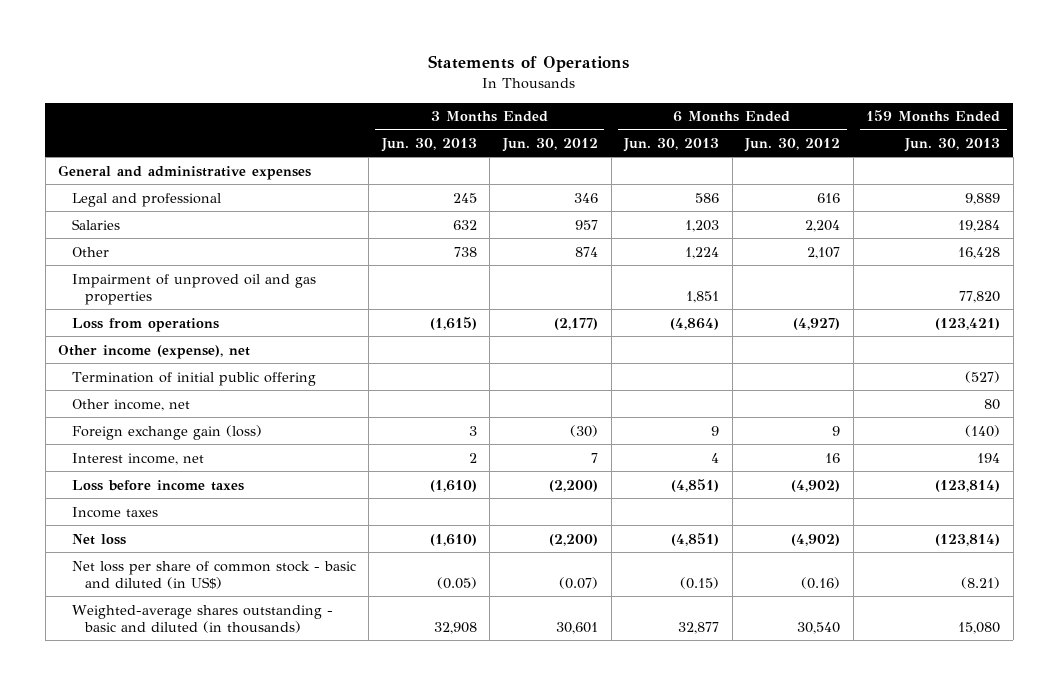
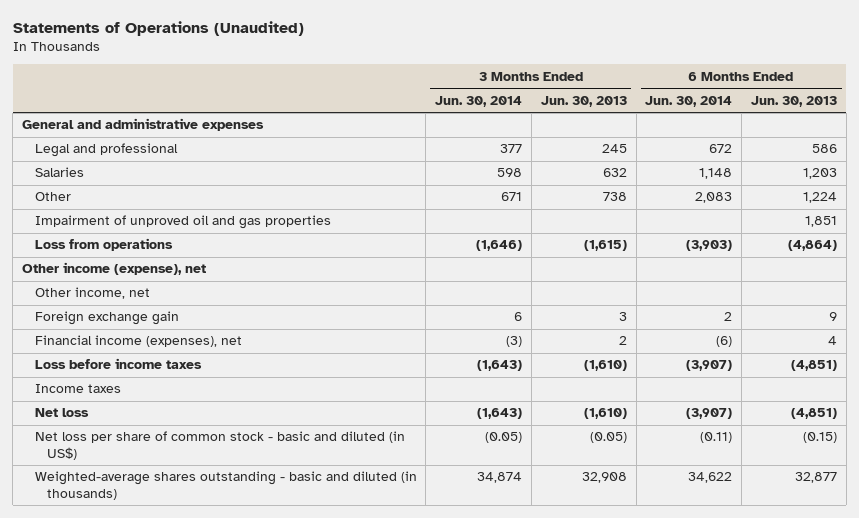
- Statements of Operations
+ Statements of Operations (Unaudited)
- | 3 Months Ended Jun. 30, 2013 | 3 Months Ended Jun. 30, 2012 | 6 Months Ended Jun. 30, 2013 | 6 Months Ended Jun. 30, 2012 | 159 Months Ended Jun. 30, 2013
+ | 3 Months Ended Jun. 30, 2014 | 3 Months Ended Jun. 30, 2013 | 6 Months Ended Jun. 30, 2014 | 6 Months Ended Jun. 30, 2013
- Termination of initial public offering | | | | | (527)
- Foreign exchange gain (loss) | 3 | (30) | 9 | 9 | (140)
- Interest income, net | 2 | 7 | 4 | 16 | 194
+ Foreign exchange gain | 6 | 3 | 2 | 9
+ Financial income (expenses), net | (3) | 2 | (6) | 4

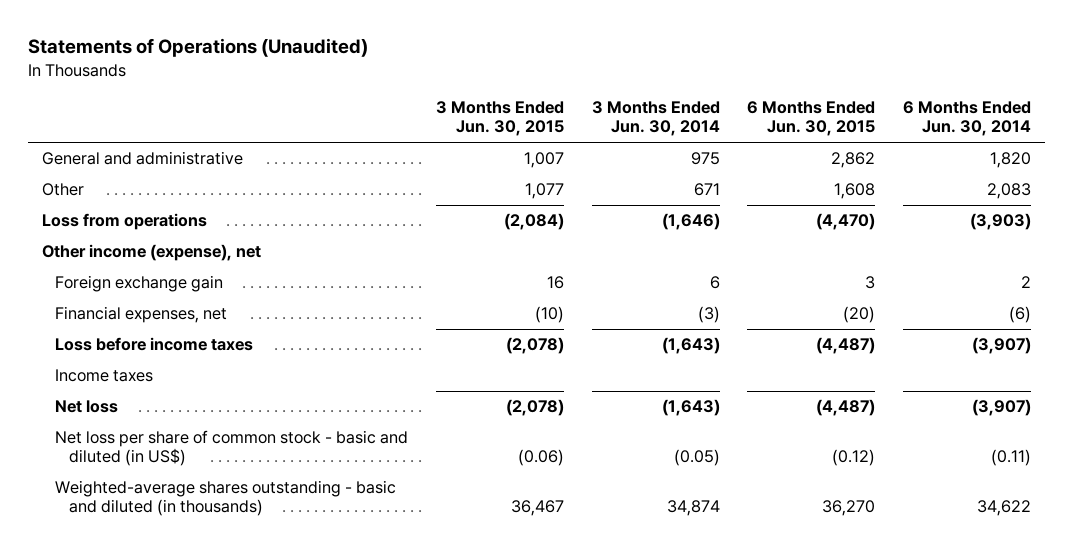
- | 3 Months Ended Jun. 30, 2014 | 3 Months Ended Jun. 30, 2013 | 6 Months Ended Jun. 30, 2014 | 6 Months Ended Jun. 30, 2013
+ | 3 Months Ended Jun. 30, 2015 | 3 Months Ended Jun. 30, 2014 | 6 Months Ended Jun. 30, 2015 | 6 Months Ended Jun. 30, 2014
- General and administrative expenses
- Legal and professional | 377 | 245 | 672 | 586
- Salaries | 598 | 632 | 1,148 | 1,203
+ General and administrative | 1,007 | 975 | 2,862 | 1,820
- Impairment of unproved oil and gas properties | | | | 1,851
- Other income, net
- Financial income (expenses), net | (3) | 2 | (6) | 4
+ Financial expenses, net | (10) | (3) | (20) | (6)

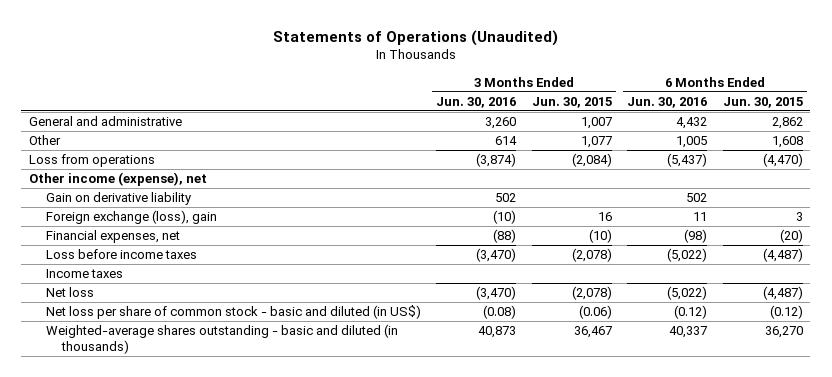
- | 3 Months Ended Jun. 30, 2015 | 3 Months Ended Jun. 30, 2014 | 6 Months Ended Jun. 30, 2015 | 6 Months Ended Jun. 30, 2014
+ | 3 Months Ended Jun. 30, 2016 | 3 Months Ended Jun. 30, 2015 | 6 Months Ended Jun. 30, 2016 | 6 Months Ended Jun. 30, 2015
- Foreign exchange gain | 16 | 6 | 3 | 2
+ Gain on derivative liability | 502 | | 502 |
+ Foreign exchange (loss), gain | (10) | 16 | 11 | 3

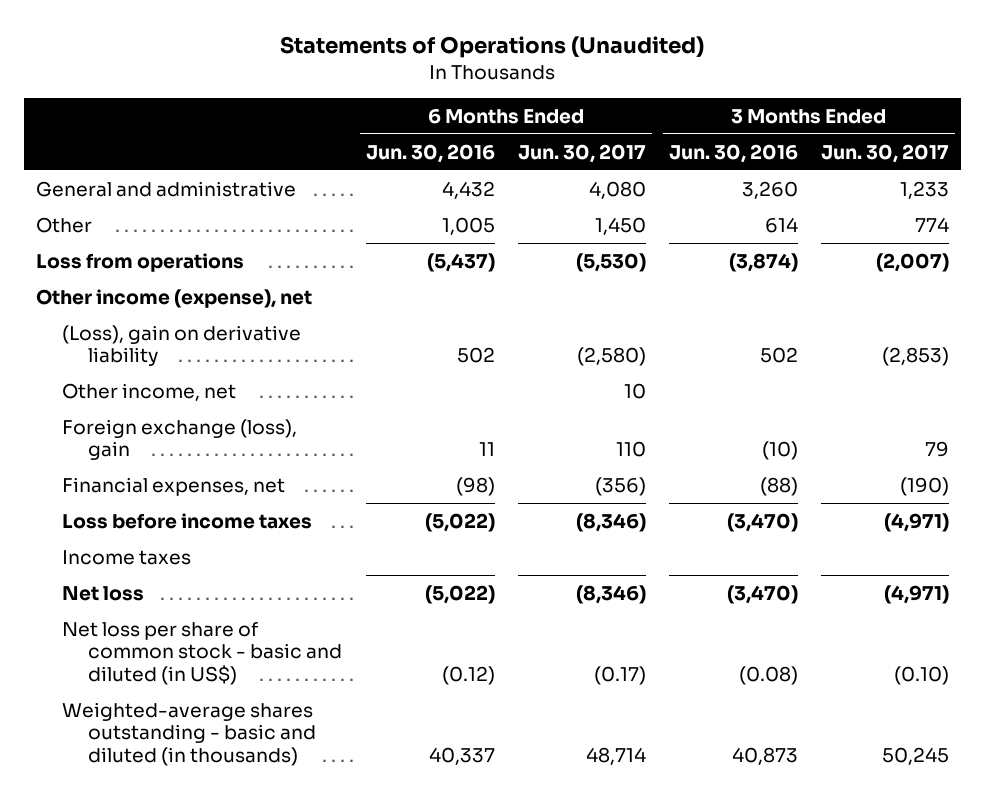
- | 3 Months Ended Jun. 30, 2016 | 3 Months Ended Jun. 30, 2015 | 6 Months Ended Jun. 30, 2016 | 6 Months Ended Jun. 30, 2015
+ | 6 Months Ended Jun. 30, 2016 | 6 Months Ended Jun. 30, 2017 | 3 Months Ended Jun. 30, 2016 | 3 Months Ended Jun. 30, 2017
- Gain on derivative liability | 502 | | 502 |
+ (Loss), gain on derivative liability | 502 | (2,580) | 502 | (2,853)
+ Other income, net | | 10 | |

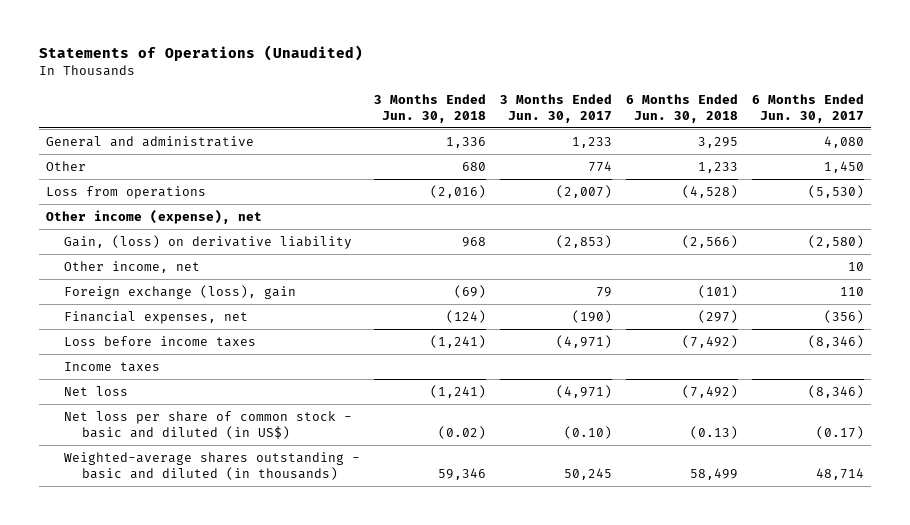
- | 6 Months Ended Jun. 30, 2016 | 6 Months Ended Jun. 30, 2017 | 3 Months Ended Jun. 30, 2016 | 3 Months Ended Jun. 30, 2017
+ | 3 Months Ended Jun. 30, 2018 | 3 Months Ended Jun. 30, 2017 | 6 Months Ended Jun. 30, 2018 | 6 Months Ended Jun. 30, 2017
- (Loss), gain on derivative liability | 502 | (2,580) | 502 | (2,853)
+ Gain, (loss) on derivative liability | 968 | (2,853) | (2,566) | (2,580)

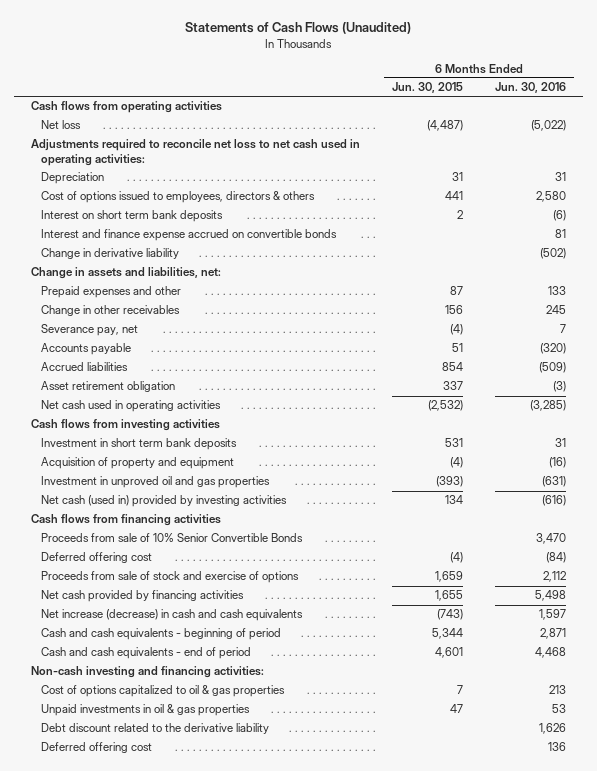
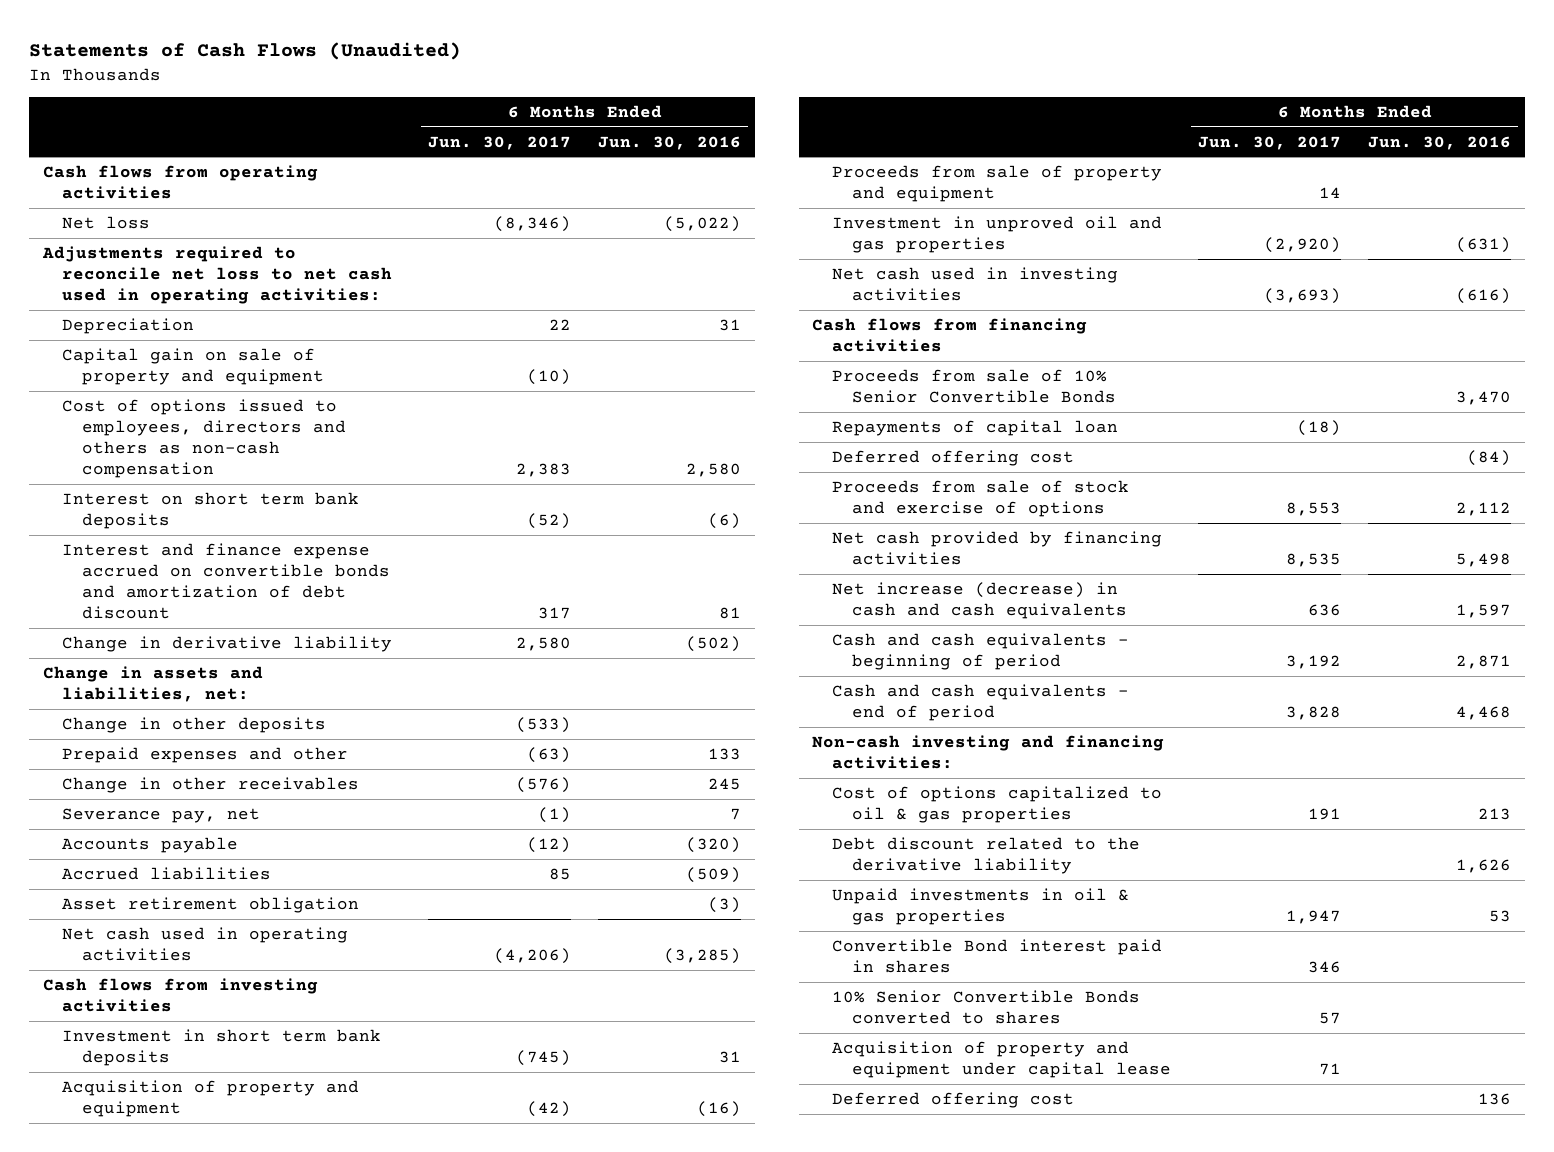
- | 6 Months Ended Jun. 30, 2015 | 6 Months Ended Jun. 30, 2016
+ | 6 Months Ended Jun. 30, 2017 | 6 Months Ended Jun. 30, 2016
- Cost of options issued to employees, directors & others | 441 | 2,580
+ Capital gain on sale of property and equipment | (10) |
+ Cost of options issued to employees, directors and others as non-cash compensation | 2,383 | 2,580
- Interest and finance expense accrued on convertible bonds | | 81
+ Interest and finance expense accrued on convertible bonds and amortization of debt discount | 317 | 81
+ Change in other deposits | (533) |
+ Proceeds from sale of property and equipment | 14 |
- Net cash (used in) provided by investing activities | 134 | (616)
+ Net cash used in investing activities | (3,693) | (616)
+ Repayments of capital loan | (18) |
moved down: Unpaid investments in oil & gas properties | 1,947 | 53
+ Convertible Bond interest paid in shares | 346 |
+ 10% Senior Convertible Bonds converted to shares | 57 |
+ Acquisition of property and equipment under capital lease | 71 |

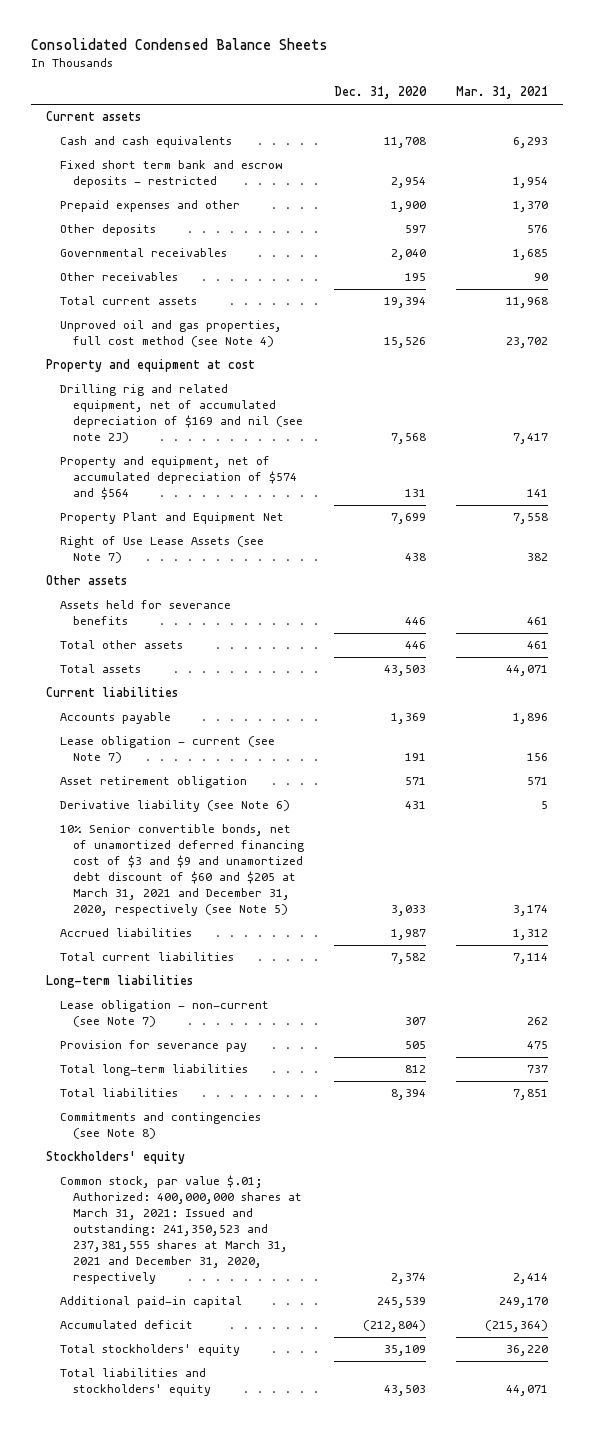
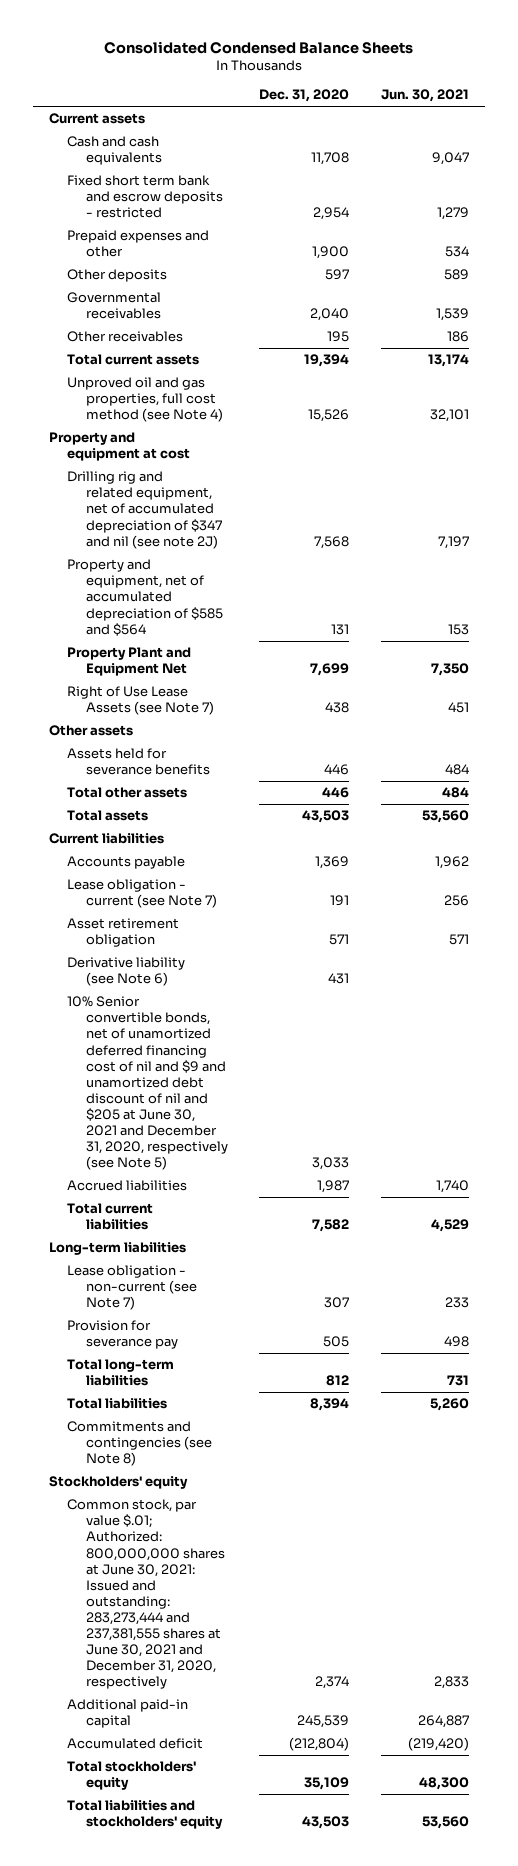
- | Dec. 31, 2020 | Mar. 31, 2021
+ | Dec. 31, 2020 | Jun. 30, 2021
- Drilling rig and related equipment, net of accumulated depreciation of $169 and nil (see note 2J) | 7,568 | 7,417
- Property and equipment, net of accumulated depreciation of $574 and $564 | 131 | 141
+ Drilling rig and related equipment, net of accumulated depreciation of $347 and nil (see note 2J) | 7,568 | 7,197
+ Property and equipment, net of accumulated depreciation of $585 and $564 | 131 | 153
- 10% Senior convertible bonds, net of unamortized deferred financing cost of $3 and $9 and unamortized debt discount of $60 and $205 at March 31, 2021 and December 31, 2020, respectively (see Note 5) | 3,033 | 3,174
+ 10% Senior convertible bonds, net of unamortized deferred financing cost of nil and $9 and unamortized debt discount of nil and $205 at June 30, 2021 and December 31, 2020, respectively (see Note 5) | 3,033 |
- Common stock, par value $.01; Authorized: 400,000,000 shares at March 31, 2021: Issued and outstanding: 241,350,523 and 237,381,555 shares at March 31, 2021 and December 31, 2020, respectively | 2,374 | 2,414
+ Common stock, par value $.01; Authorized: 800,000,000 shares at June 30, 2021: Issued and outstanding: 283,273,444 and 237,381,555 shares at June 30, 2021 and December 31, 2020, respectively | 2,374 | 2,833

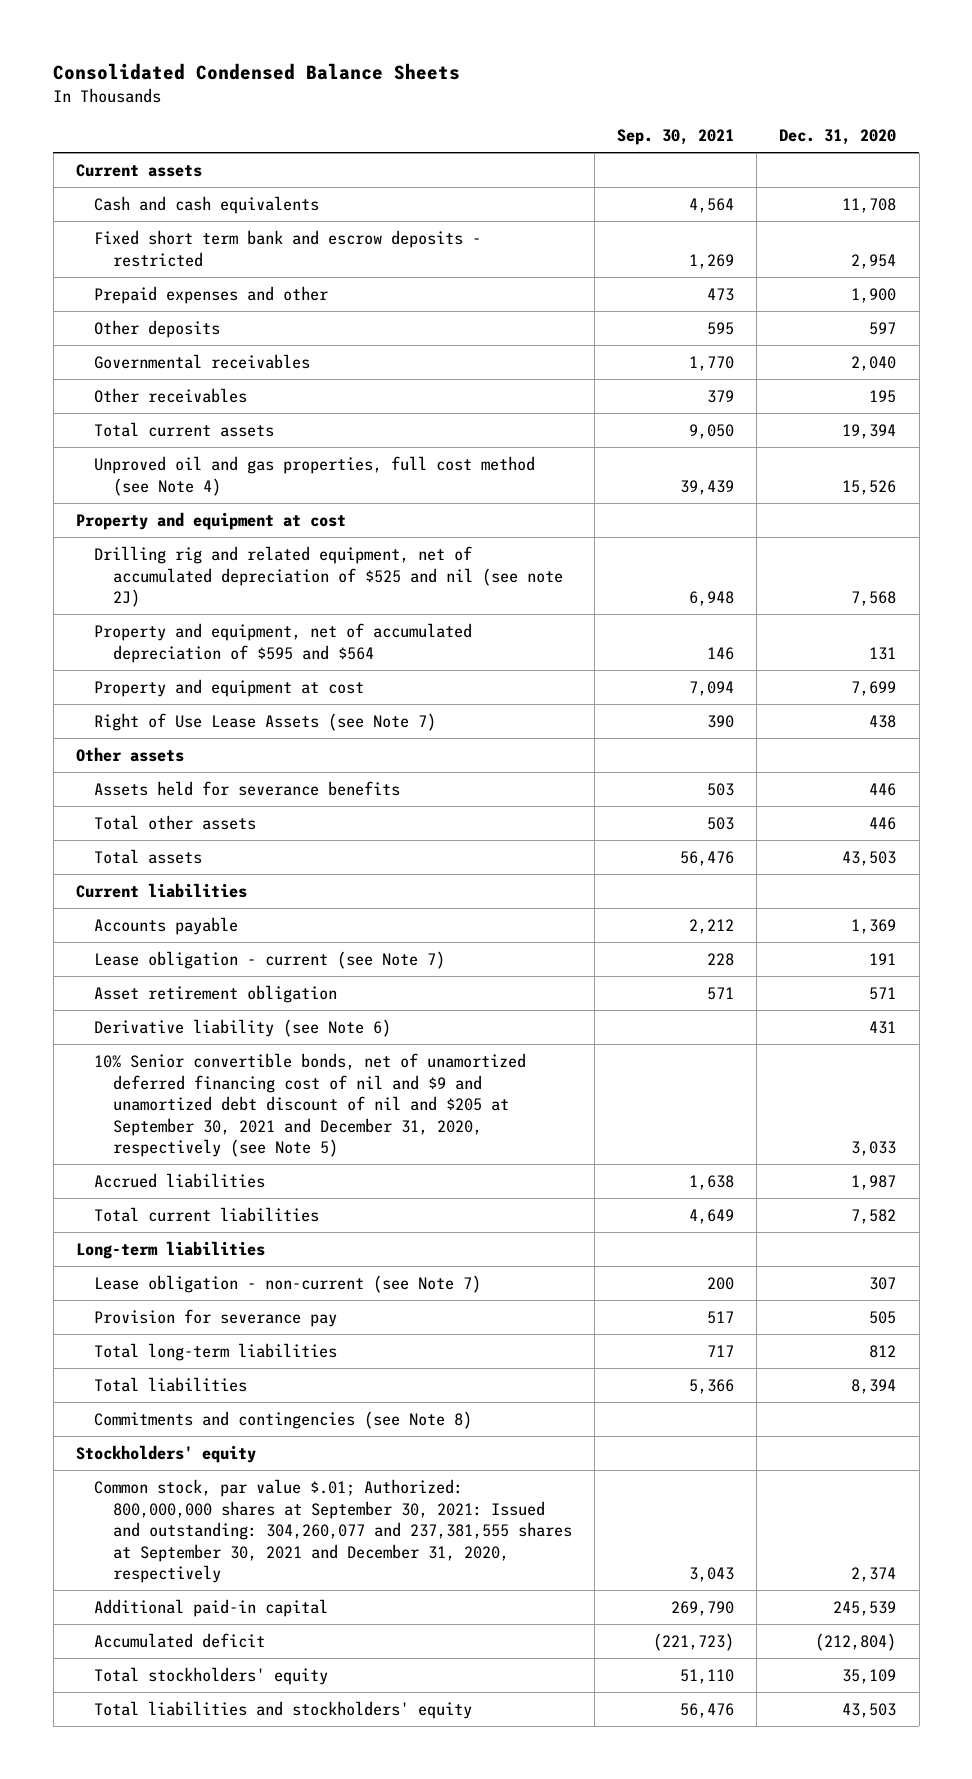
- | Dec. 31, 2020 | Jun. 30, 2021
+ | Sep. 30, 2021 | Dec. 31, 2020
- Drilling rig and related equipment, net of accumulated depreciation of $347 and nil (see note 2J) | 7,568 | 7,197
- Property and equipment, net of accumulated depreciation of $585 and $564 | 131 | 153
- Property Plant and Equipment Net | 7,699 | 7,350
+ Drilling rig and related equipment, net of accumulated depreciation of $525 and nil (see note 2J) | 6,948 | 7,568
+ Property and equipment, net of accumulated depreciation of $595 and $564 | 146 | 131
+ Property and equipment at cost | 7,094 | 7,699
- 10% Senior convertible bonds, net of unamortized deferred financing cost of nil and $9 and unamortized debt discount of nil and $205 at June 30, 2021 and December 31, 2020, respectively (see Note 5) | 3,033 |
+ 10% Senior convertible bonds, net of unamortized deferred financing cost of nil and $9 and unamortized debt discount of nil and $205 at September 30, 2021 and December 31, 2020, respectively (see Note 5) | | 3,033
- Common stock, par value $.01; Authorized: 800,000,000 shares at June 30, 2021: Issued and outstanding: 283,273,444 and 237,381,555 shares at June 30, 2021 and December 31, 2020, respectively | 2,374 | 2,833
+ Common stock, par value $.01; Authorized: 800,000,000 shares at September 30, 2021: Issued and outstanding: 304,260,077 and 237,381,555 shares at September 30, 2021 and December 31, 2020, respectively | 3,043 | 2,374

